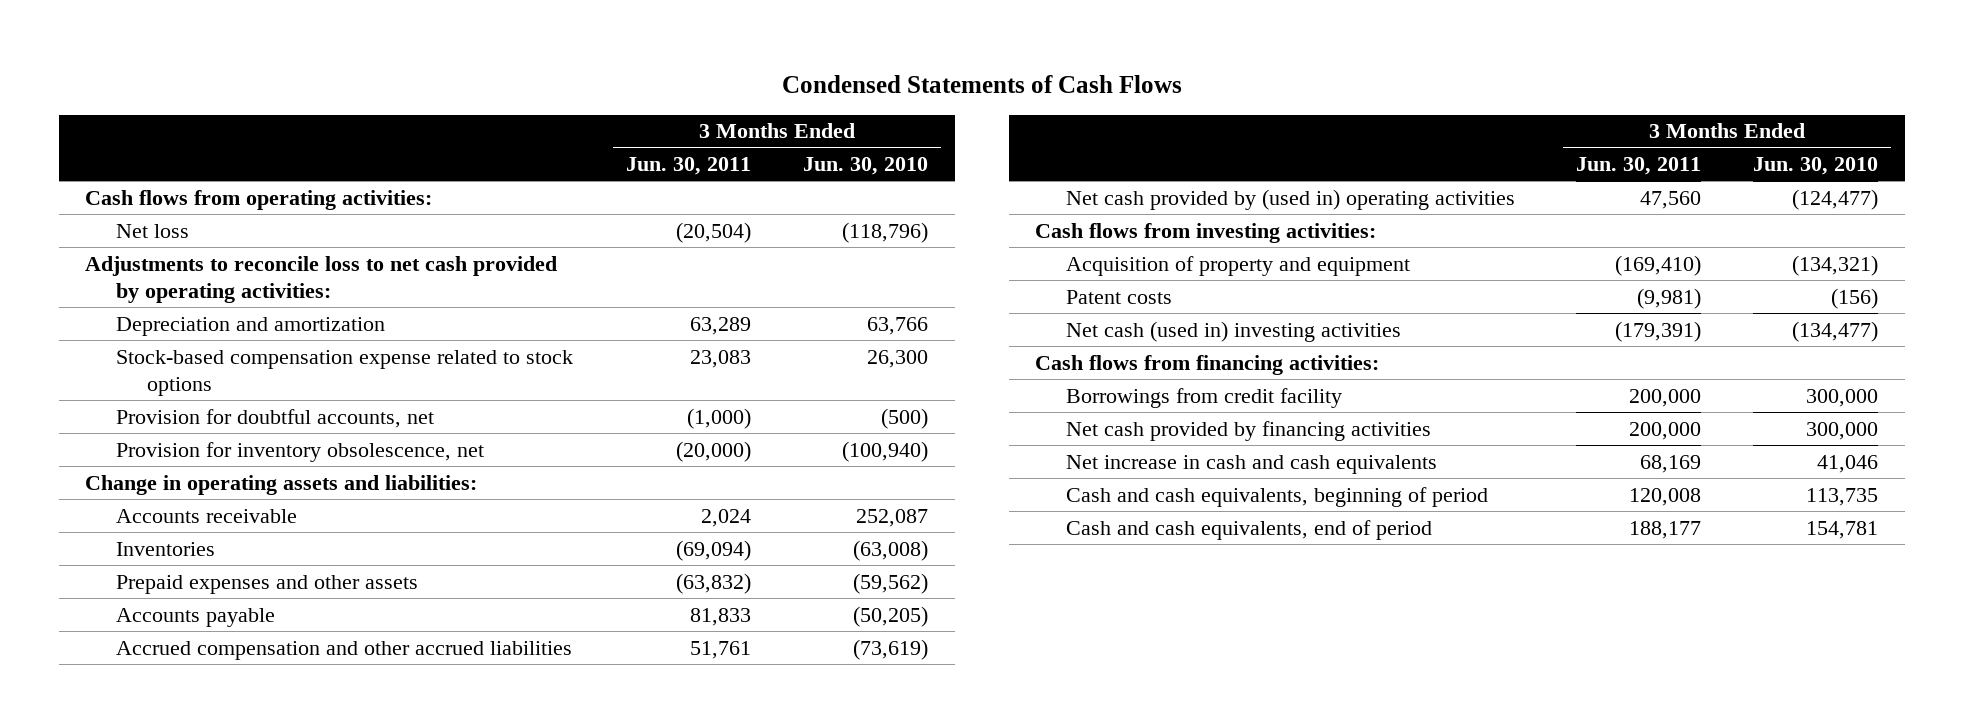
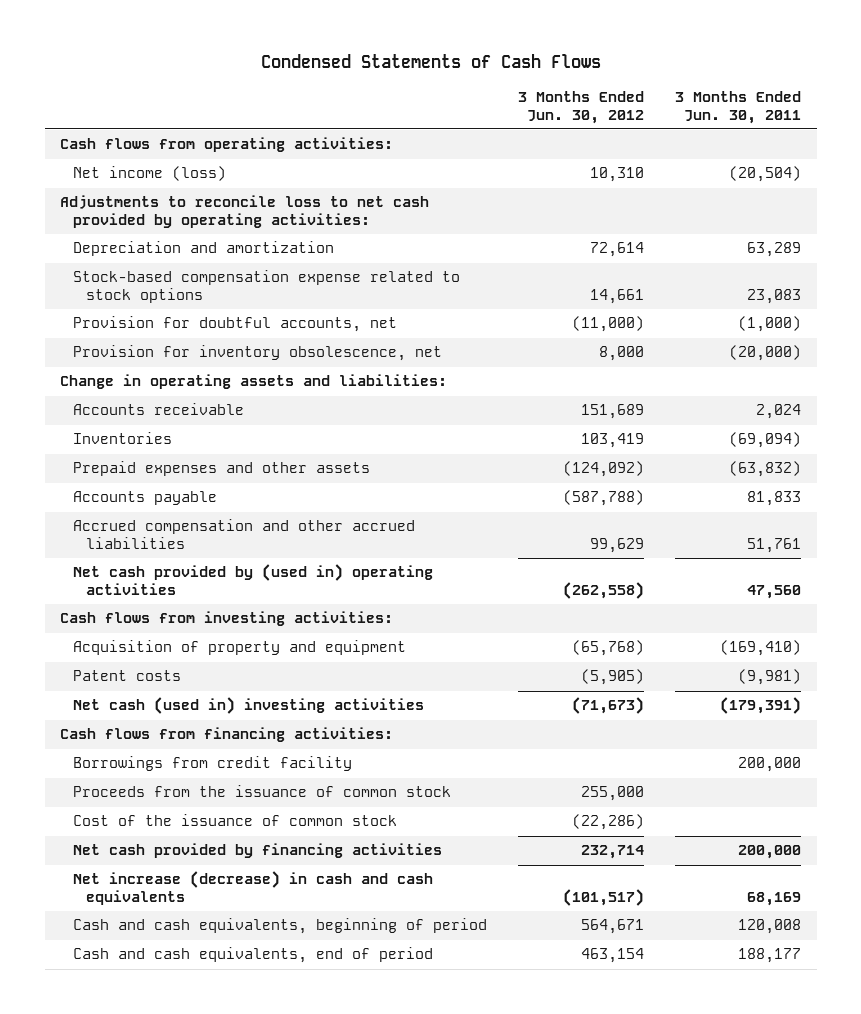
- | 3 Months Ended Jun. 30, 2011 | 3 Months Ended Jun. 30, 2010
+ | 3 Months Ended Jun. 30, 2012 | 3 Months Ended Jun. 30, 2011
- Net loss | (20,504) | (118,796)
+ Net income (loss) | 10,310 | (20,504)
+ Proceeds from the issuance of common stock | 255,000 |
+ Cost of the issuance of common stock | (22,286) |
- Net increase in cash and cash equivalents | 68,169 | 41,046
+ Net increase (decrease) in cash and cash equivalents | (101,517) | 68,169

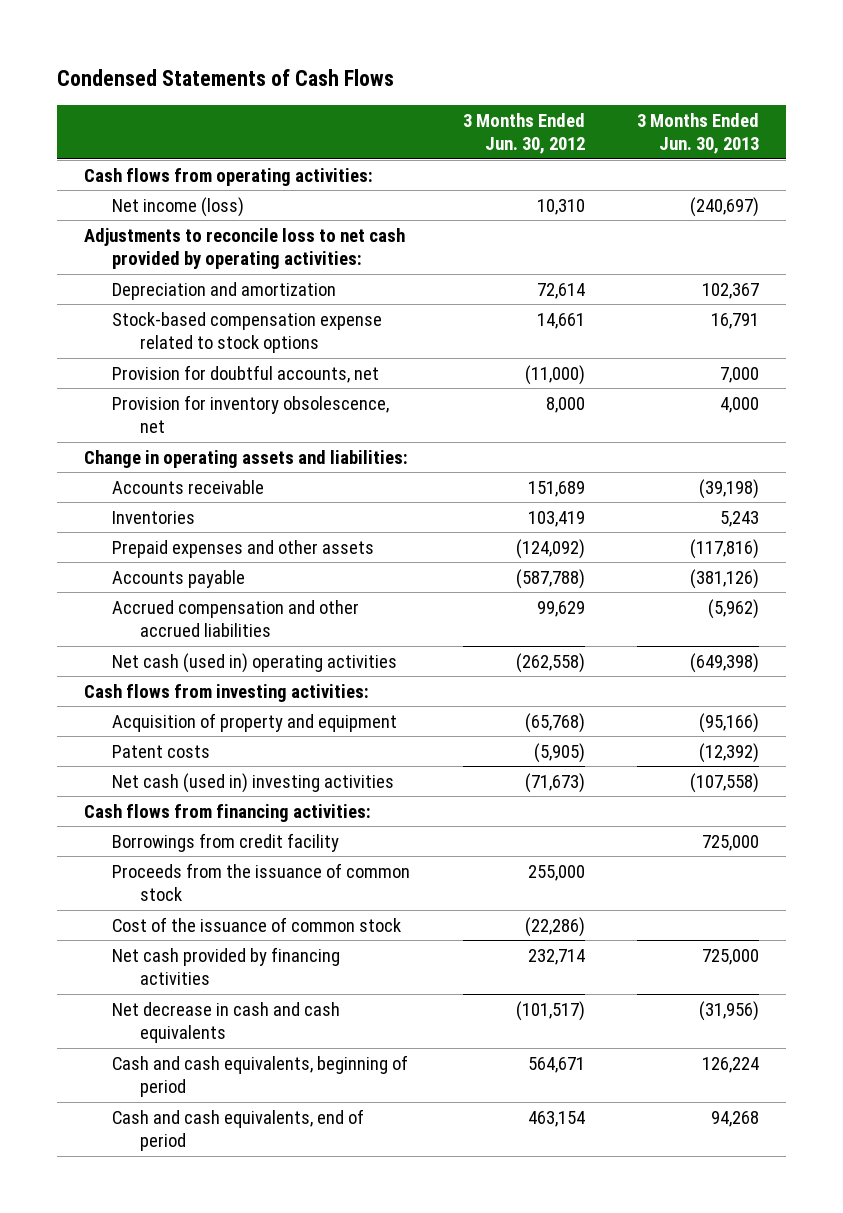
- | 3 Months Ended Jun. 30, 2012 | 3 Months Ended Jun. 30, 2011
+ | 3 Months Ended Jun. 30, 2012 | 3 Months Ended Jun. 30, 2013
- Net cash provided by (used in) operating activities | (262,558) | 47,560
+ Net cash (used in) operating activities | (262,558) | (649,398)
- Net increase (decrease) in cash and cash equivalents | (101,517) | 68,169
+ Net decrease in cash and cash equivalents | (101,517) | (31,956)

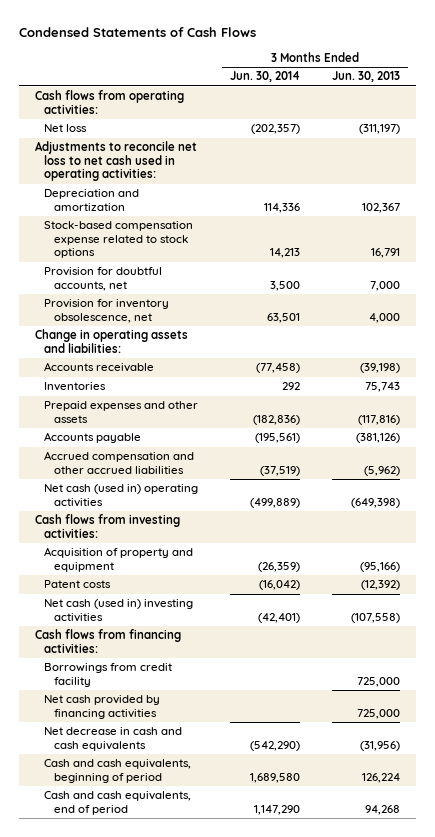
- | 3 Months Ended Jun. 30, 2012 | 3 Months Ended Jun. 30, 2013
+ | 3 Months Ended Jun. 30, 2014 | 3 Months Ended Jun. 30, 2013
- Net income (loss) | 10,310 | (240,697)
- Adjustments to reconcile loss to net cash provided by operating activities:
+ Net loss | (202,357) | (311,197)
+ Adjustments to reconcile net loss to net cash used in operating activities:
- Inventories | 103,419 | 5,243
+ Inventories | 292 | 75,743
- Proceeds from the issuance of common stock | 255,000 |
- Cost of the issuance of common stock | (22,286) |

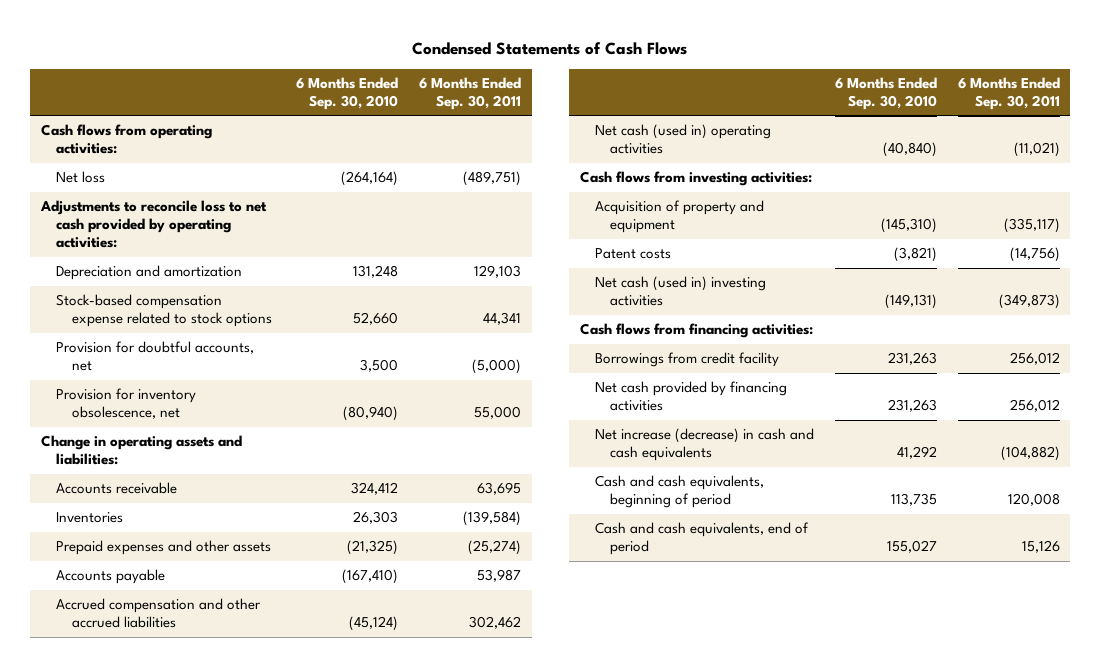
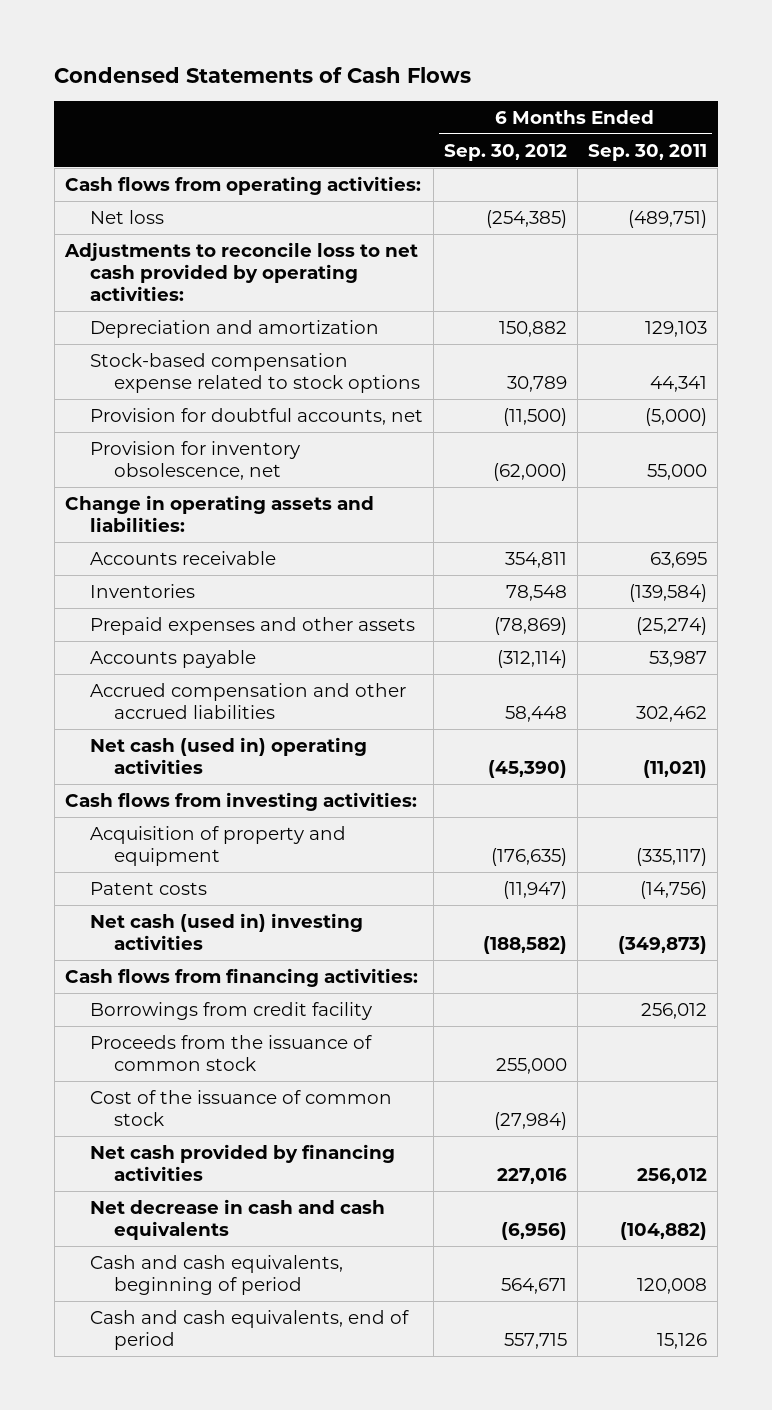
- | 6 Months Ended Sep. 30, 2010 | 6 Months Ended Sep. 30, 2011
+ | 6 Months Ended Sep. 30, 2012 | 6 Months Ended Sep. 30, 2011
+ Proceeds from the issuance of common stock | 255,000 |
+ Cost of the issuance of common stock | (27,984) |
- Net increase (decrease) in cash and cash equivalents | 41,292 | (104,882)
+ Net decrease in cash and cash equivalents | (6,956) | (104,882)

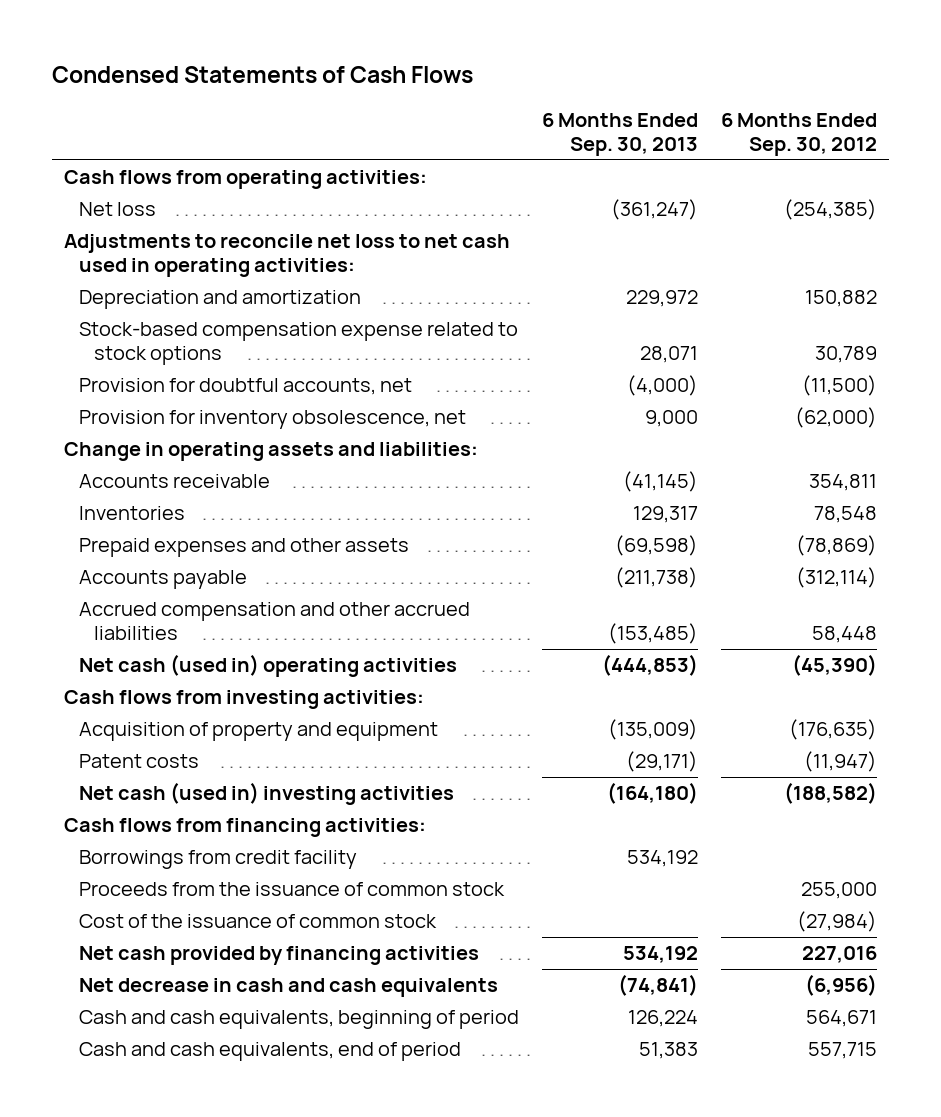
- | 6 Months Ended Sep. 30, 2012 | 6 Months Ended Sep. 30, 2011
+ | 6 Months Ended Sep. 30, 2013 | 6 Months Ended Sep. 30, 2012
- Adjustments to reconcile loss to net cash provided by operating activities:
+ Adjustments to reconcile net loss to net cash used in operating activities:

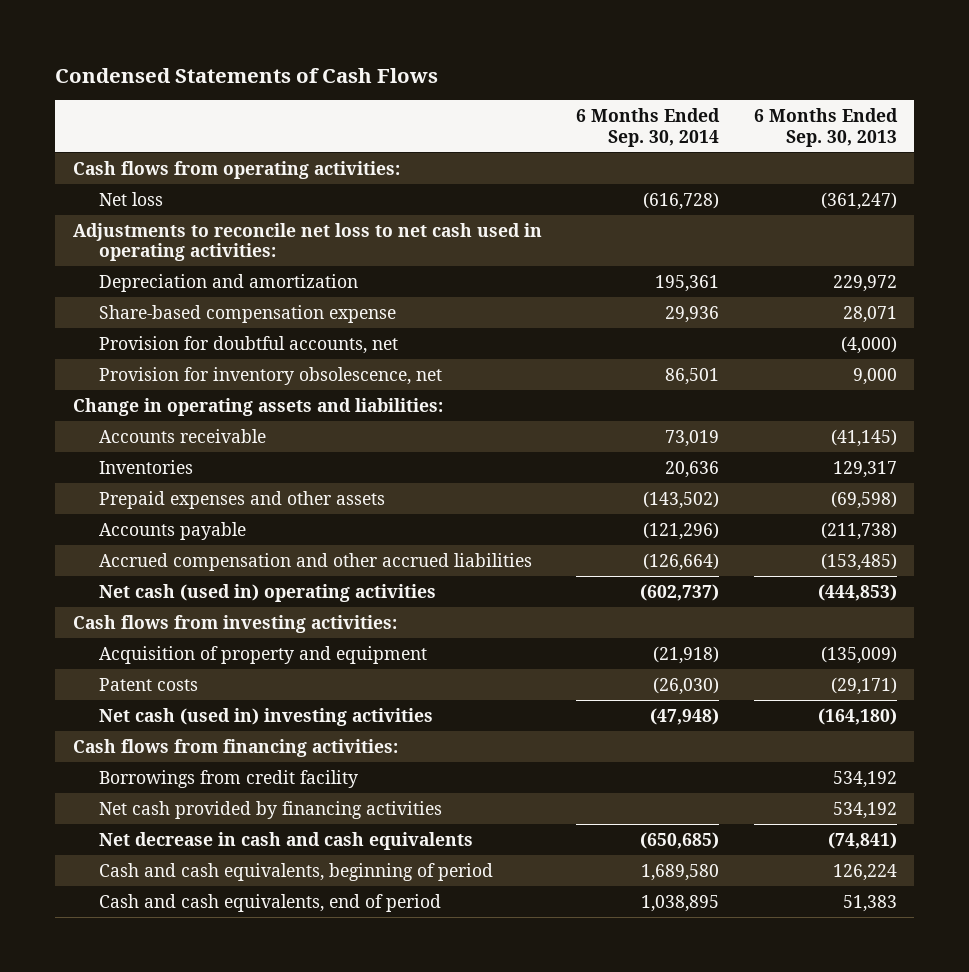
- | 6 Months Ended Sep. 30, 2013 | 6 Months Ended Sep. 30, 2012
+ | 6 Months Ended Sep. 30, 2014 | 6 Months Ended Sep. 30, 2013
- Stock-based compensation expense related to stock options | 28,071 | 30,789
+ Share-based compensation expense | 29,936 | 28,071
- Proceeds from the issuance of common stock | | 255,000
- Cost of the issuance of common stock | | (27,984)

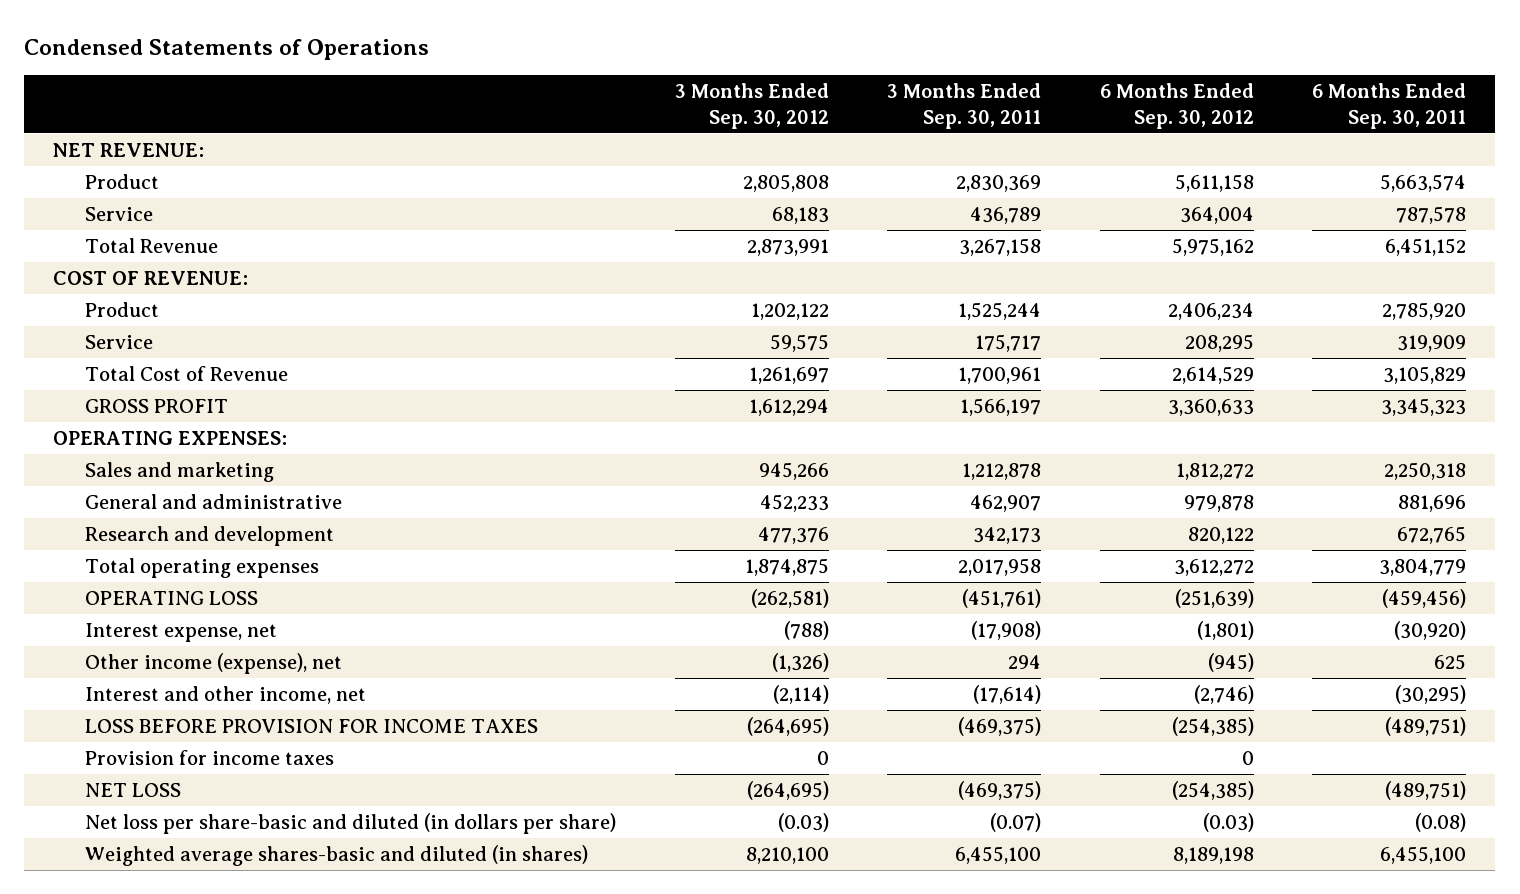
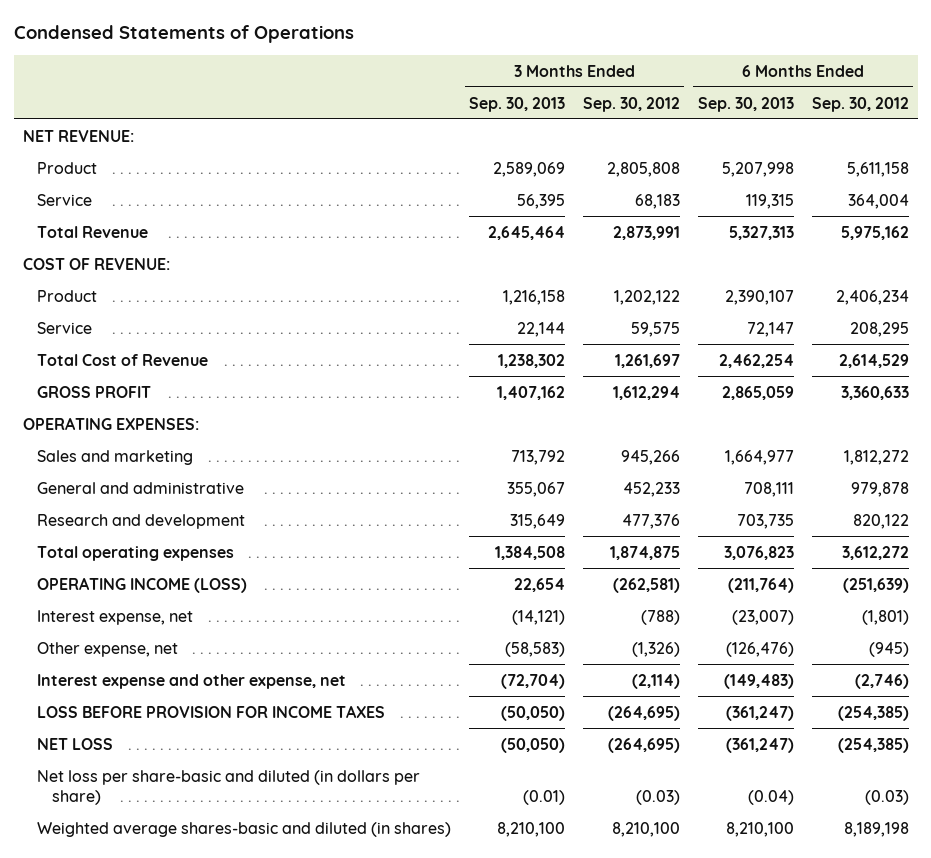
- | 3 Months Ended Sep. 30, 2012 | 3 Months Ended Sep. 30, 2011 | 6 Months Ended Sep. 30, 2012 | 6 Months Ended Sep. 30, 2011
+ | 3 Months Ended Sep. 30, 2013 | 3 Months Ended Sep. 30, 2012 | 6 Months Ended Sep. 30, 2013 | 6 Months Ended Sep. 30, 2012
- OPERATING LOSS | (262,581) | (451,761) | (251,639) | (459,456)
+ OPERATING INCOME (LOSS) | 22,654 | (262,581) | (211,764) | (251,639)
- Other income (expense), net | (1,326) | 294 | (945) | 625
- Interest and other income, net | (2,114) | (17,614) | (2,746) | (30,295)
+ Other expense, net | (58,583) | (1,326) | (126,476) | (945)
+ Interest expense and other expense, net | (72,704) | (2,114) | (149,483) | (2,746)
- Provision for income taxes | 0 | | 0 |

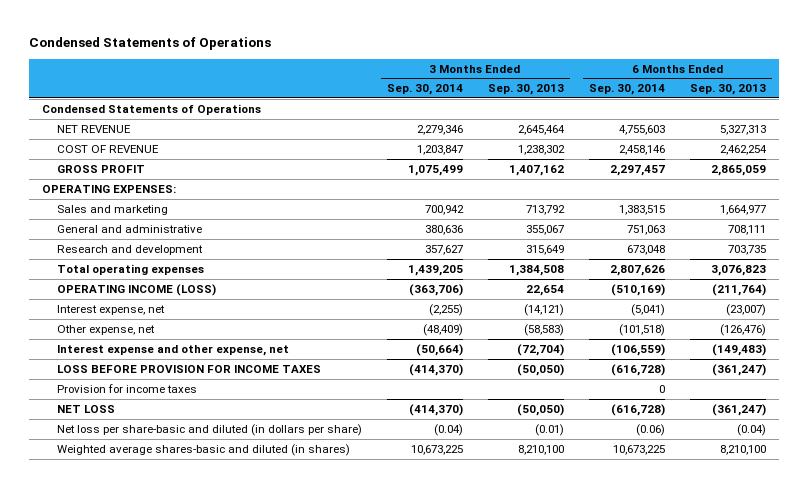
- | 3 Months Ended Sep. 30, 2013 | 3 Months Ended Sep. 30, 2012 | 6 Months Ended Sep. 30, 2013 | 6 Months Ended Sep. 30, 2012
+ | 3 Months Ended Sep. 30, 2014 | 3 Months Ended Sep. 30, 2013 | 6 Months Ended Sep. 30, 2014 | 6 Months Ended Sep. 30, 2013
- NET REVENUE:
- Product | 2,589,069 | 2,805,808 | 5,207,998 | 5,611,158
- Service | 56,395 | 68,183 | 119,315 | 364,004
- Total Revenue | 2,645,464 | 2,873,991 | 5,327,313 | 5,975,162
- COST OF REVENUE:
- Product | 1,216,158 | 1,202,122 | 2,390,107 | 2,406,234
- Service | 22,144 | 59,575 | 72,147 | 208,295
- Total Cost of Revenue | 1,238,302 | 1,261,697 | 2,462,254 | 2,614,529
+ Condensed Statements of Operations
+ NET REVENUE | 2,279,346 | 2,645,464 | 4,755,603 | 5,327,313
+ COST OF REVENUE | 1,203,847 | 1,238,302 | 2,458,146 | 2,462,254
+ Provision for income taxes | | | 0 |

